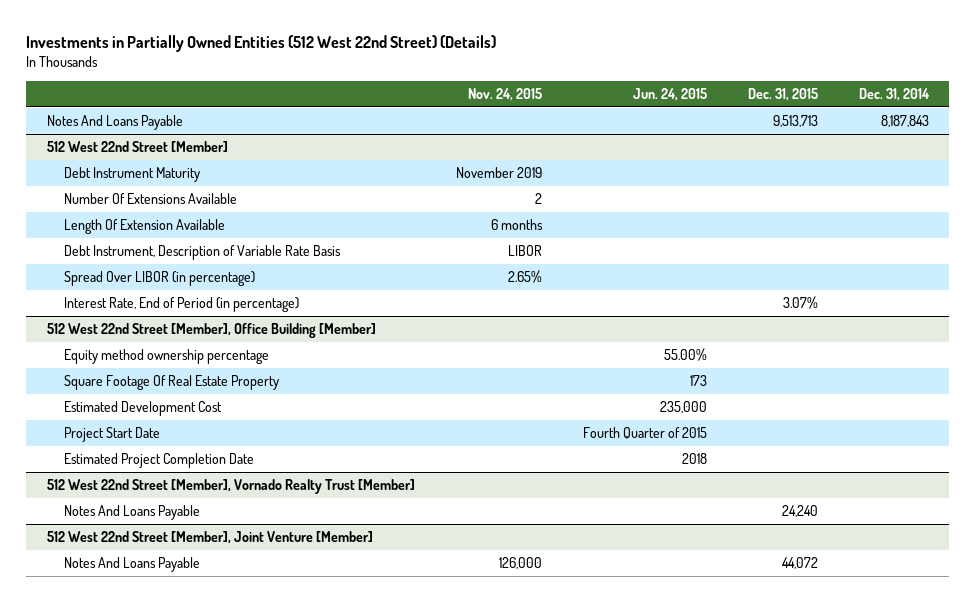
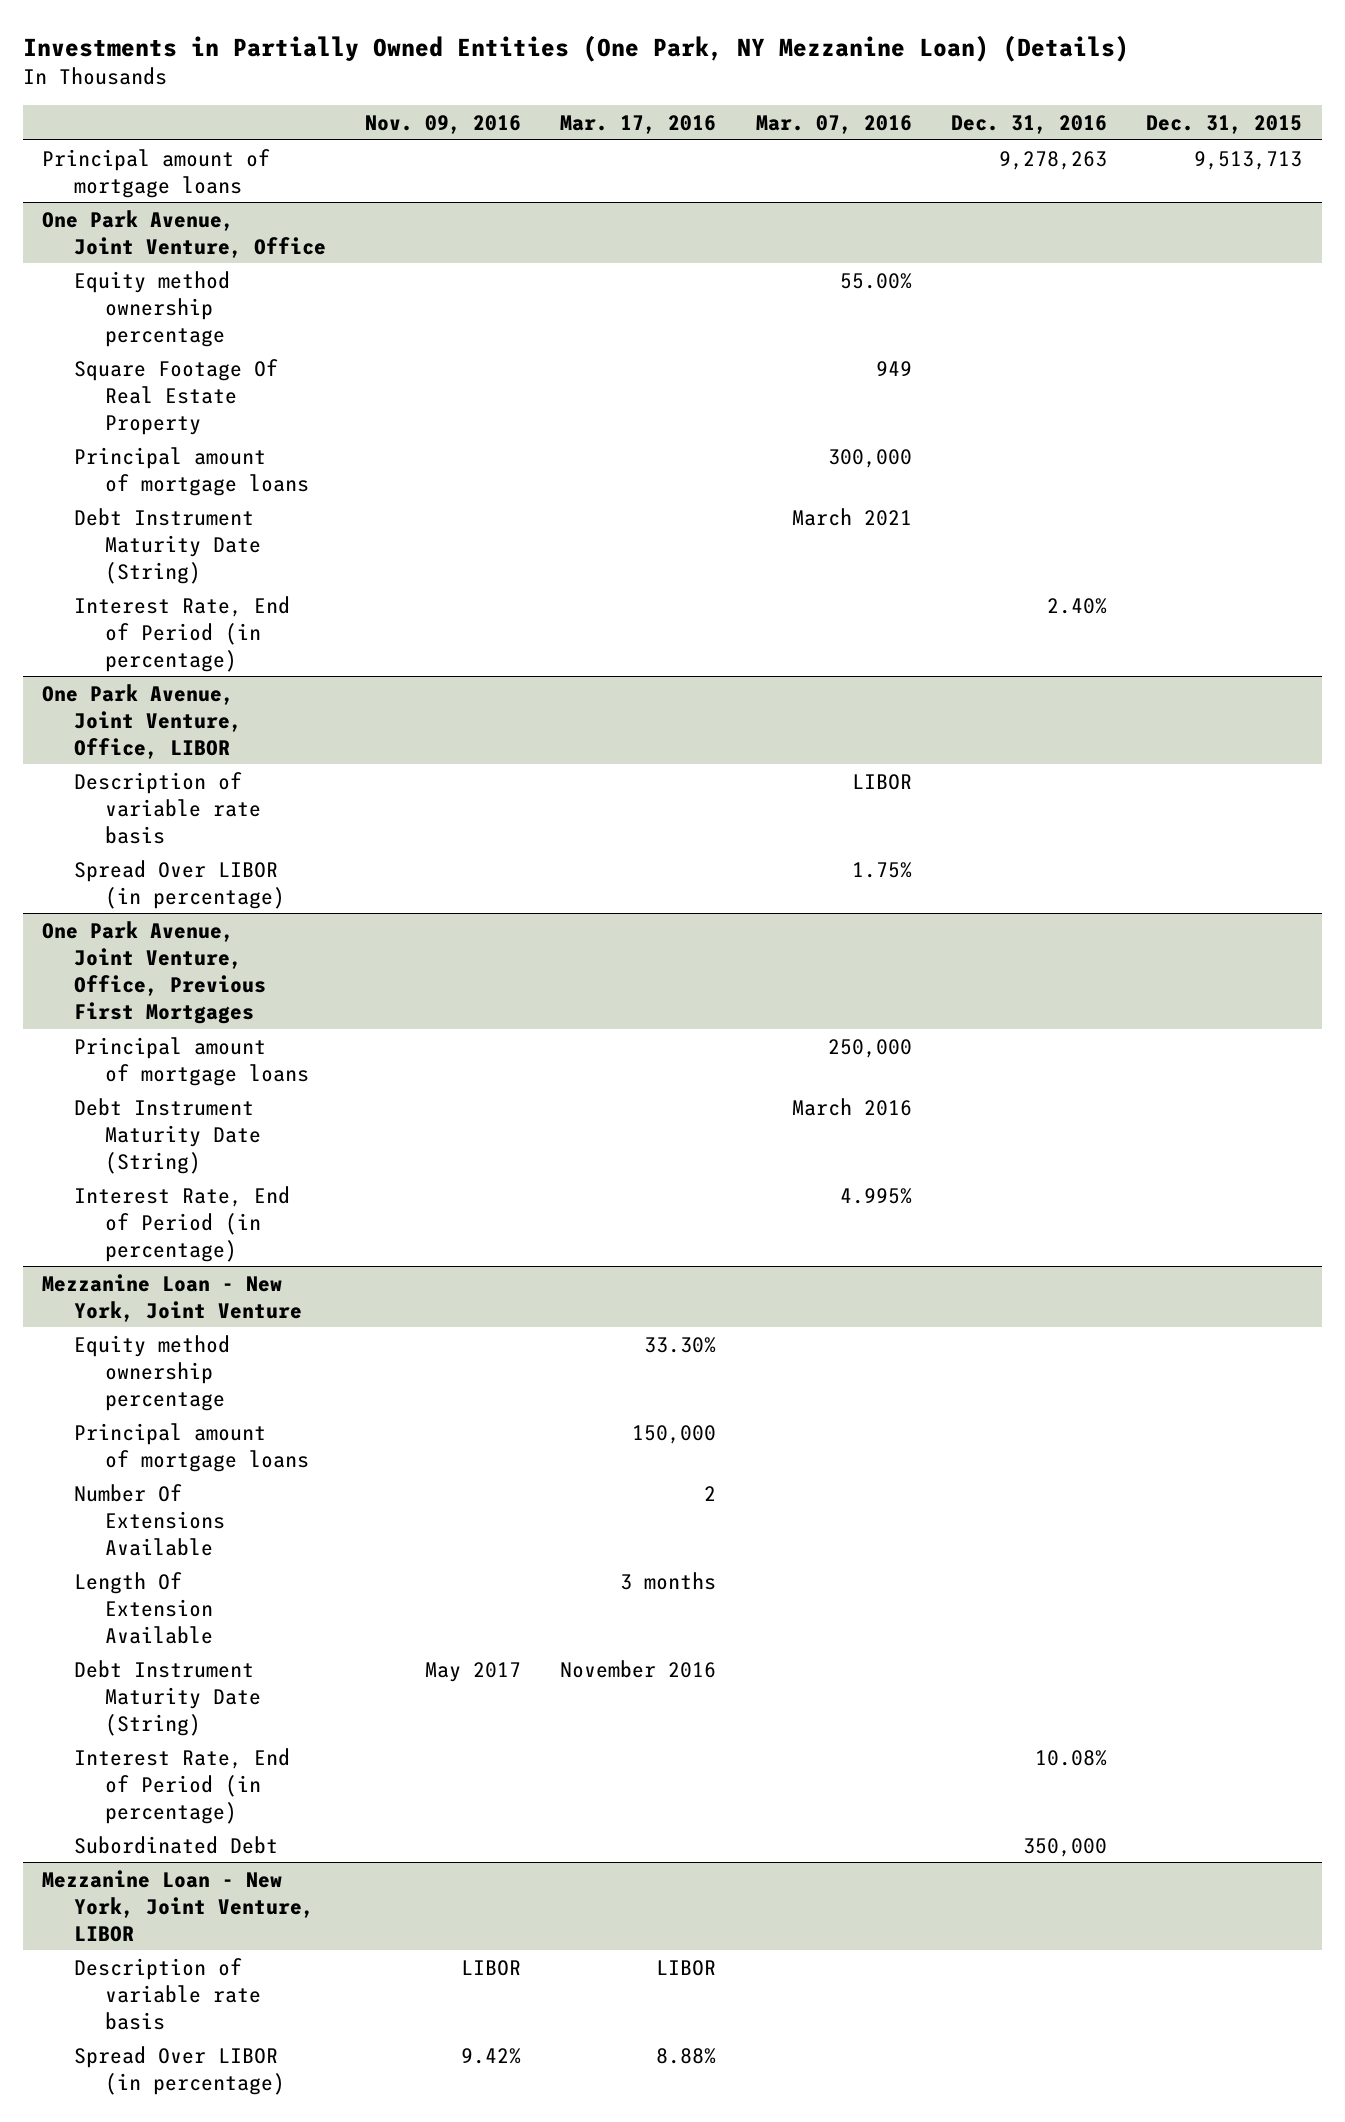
- Investments in Partially Owned Entities (512 West 22nd Street) (Details)
+ Investments in Partially Owned Entities (One Park, NY Mezzanine Loan) (Details)
- | Nov. 24, 2015 | Jun. 24, 2015 | Dec. 31, 2015 | Dec. 31, 2014
+ | Nov. 09, 2016 | Mar. 17, 2016 | Mar. 07, 2016 | Dec. 31, 2016 | Dec. 31, 2015
- Notes And Loans Payable | | | 9,513,713 | 8,187,843
- 512 West 22nd Street [Member]
- Debt Instrument Maturity | November 2019 | | |
- Number Of Extensions Available | 2 | | |
- Length Of Extension Available | 6 months | | |
- Debt Instrument, Description of Variable Rate Basis | LIBOR | | |
- Spread Over LIBOR (in percentage) | 2.65% | | |
- Interest Rate, End of Period (in percentage) | | | 3.07% |
- 512 West 22nd Street [Member], Office Building [Member]
- Equity method ownership percentage | | 55.00% | |
- Square Footage Of Real Estate Property | | 173 | |
- Estimated Development Cost | | 235,000 | |
- Project Start Date | | Fourth Quarter of 2015 | |
- Estimated Project Completion Date | | 2018 | |
- 512 West 22nd Street [Member], Vornado Realty Trust [Member]
- Notes And Loans Payable | | | 24,240 |
- 512 West 22nd Street [Member], Joint Venture [Member]
- Notes And Loans Payable | 126,000 | | 44,072 |
+ Principal amount of mortgage loans | | | | 9,278,263 | 9,513,713
+ One Park Avenue, Joint Venture, Office
+ Equity method ownership percentage | | | 55.00% | |
+ Square Footage Of Real Estate Property | | | 949 | |
+ Principal amount of mortgage loans | | | 300,000 | |
+ Debt Instrument Maturity Date (String) | | | March 2021 | |
+ Interest Rate, End of Period (in percentage) | | | | 2.40% |
+ One Park Avenue, Joint Venture, Office, LIBOR
+ Description of variable rate basis | | | LIBOR | |
+ Spread Over LIBOR (in percentage) | | | 1.75% | |
+ One Park Avenue, Joint Venture, Office, Previous First Mortgages
+ Principal amount of mortgage loans | | | 250,000 | |
+ Debt Instrument Maturity Date (String) | | | March 2016 | |
+ Interest Rate, End of Period (in percentage) | | | 4.995% | |
+ Mezzanine Loan - New York, Joint Venture
+ Equity method ownership percentage | | 33.30% | | |
+ Principal amount of mortgage loans | | 150,000 | | |
+ Number Of Extensions Available | | 2 | | |
+ Length Of Extension Available | | 3 months | | |
+ Debt Instrument Maturity Date (String) | May 2017 | November 2016 | | |
+ Interest Rate, End of Period (in percentage) | | | | 10.08% |
+ Subordinated Debt | | | | 350,000 |
+ Mezzanine Loan - New York, Joint Venture, LIBOR
+ Description of variable rate basis | LIBOR | LIBOR | | |
+ Spread Over LIBOR (in percentage) | 9.42% | 8.88% | | |

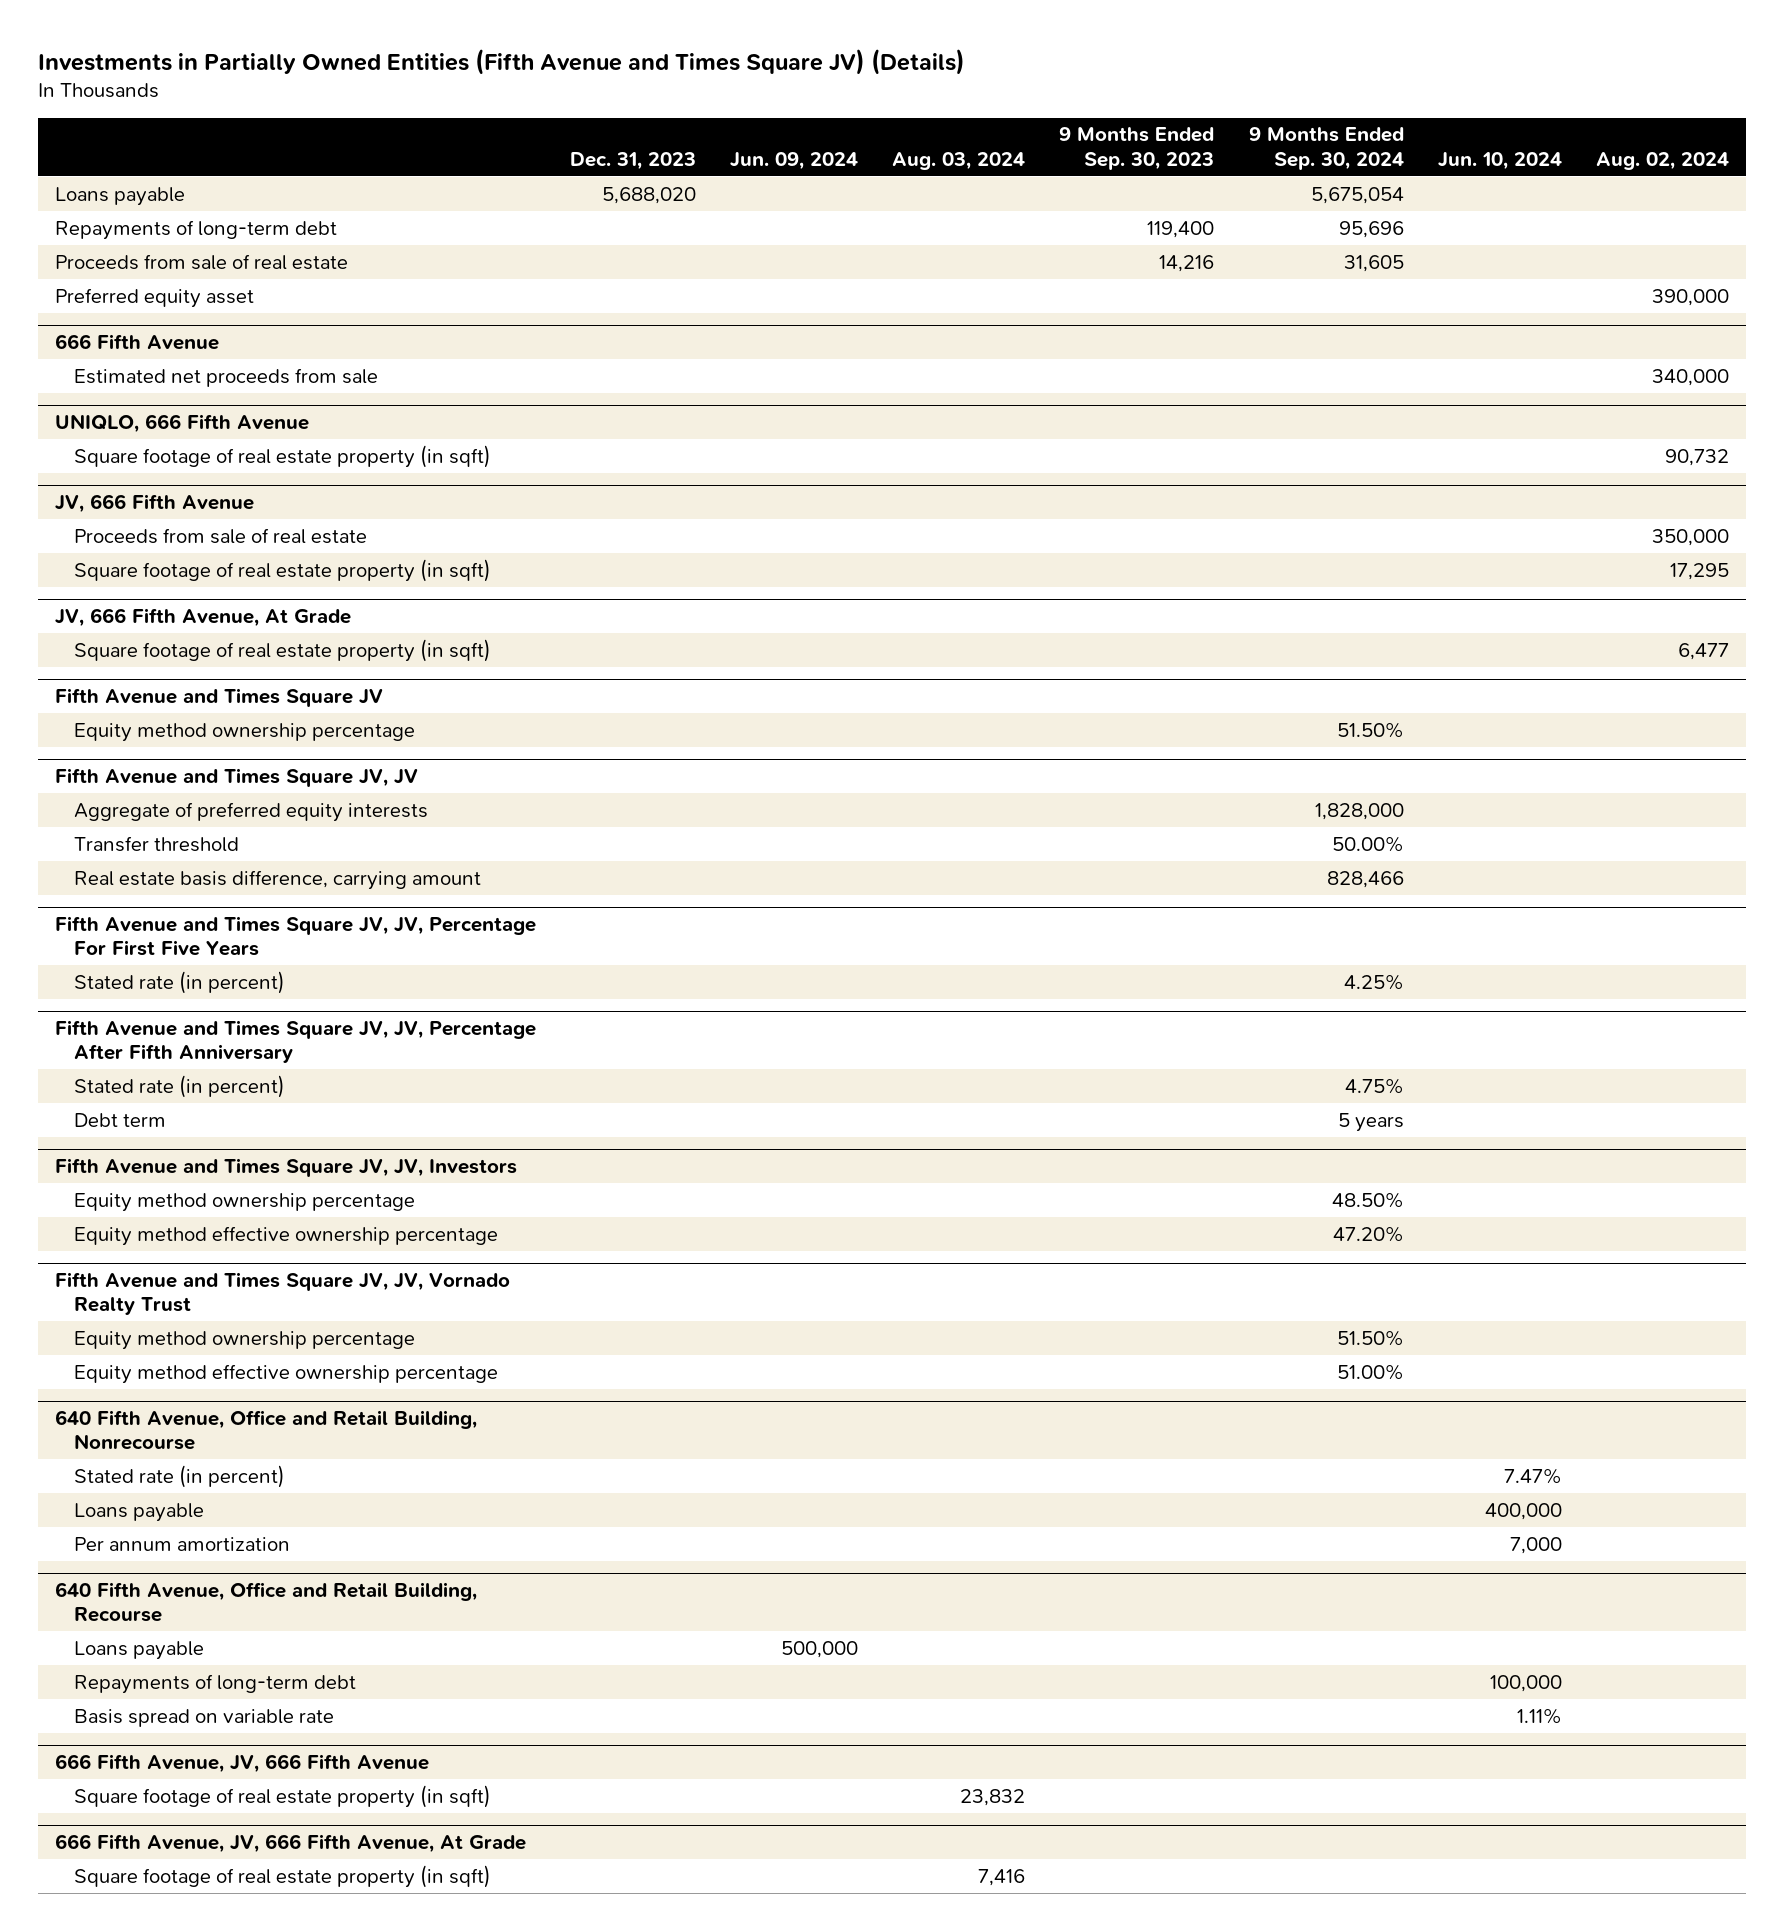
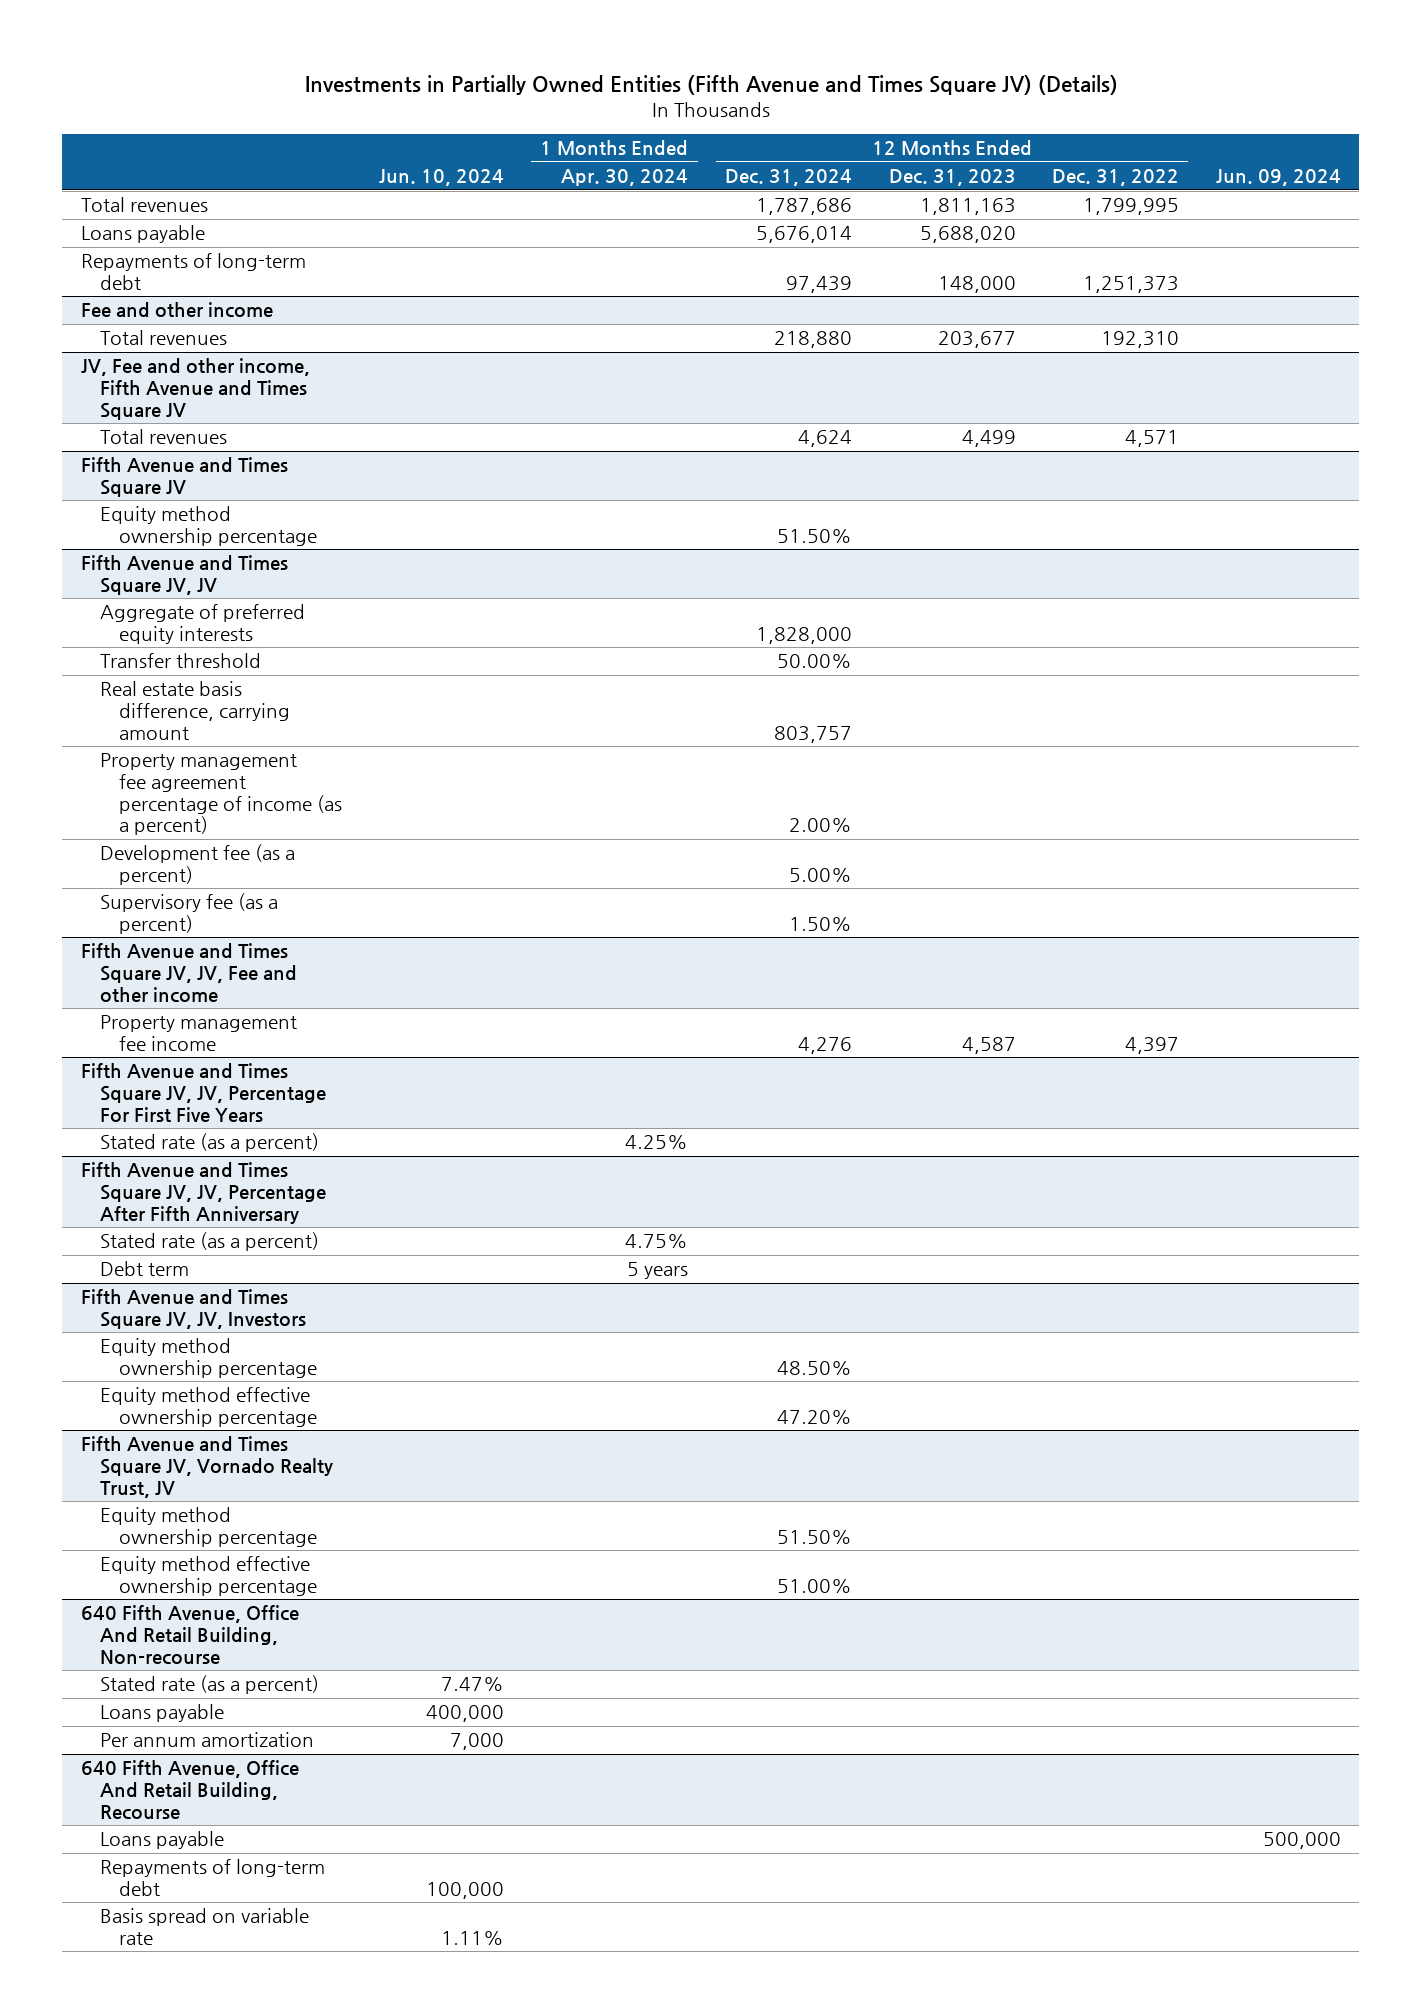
- | Dec. 31, 2023 | Jun. 09, 2024 | Aug. 03, 2024 | 9 Months Ended Sep. 30, 2023 | 9 Months Ended Sep. 30, 2024 | Jun. 10, 2024 | Aug. 02, 2024
+ | Jun. 10, 2024 | 1 Months Ended Apr. 30, 2024 | 12 Months Ended Dec. 31, 2024 | 12 Months Ended Dec. 31, 2023 | 12 Months Ended Dec. 31, 2022 | Jun. 09, 2024
+ Total revenues | | | 1,787,686 | 1,811,163 | 1,799,995 |
- Proceeds from sale of real estate | | | | 14,216 | 31,605 | |
- Preferred equity asset | | | | | | | 390,000
- 666 Fifth Avenue
- Estimated net proceeds from sale | | | | | | | 340,000
- UNIQLO, 666 Fifth Avenue
- Square footage of real estate property (in sqft) | | | | | | | 90,732
- JV, 666 Fifth Avenue
- Proceeds from sale of real estate | | | | | | | 350,000
- Square footage of real estate property (in sqft) | | | | | | | 17,295
- JV, 666 Fifth Avenue, At Grade
- Square footage of real estate property (in sqft) | | | | | | | 6,477
+ Fee and other income
+ Total revenues | | | 218,880 | 203,677 | 192,310 |
+ JV, Fee and other income, Fifth Avenue and Times Square JV
+ Total revenues | | | 4,624 | 4,499 | 4,571 |
@ Fifth Avenue and Times Square JV, JV
+ Property management fee agreement percentage of income (as a percent) | | | 2.00% | | |
+ Development fee (as a percent) | | | 5.00% | | |
+ Supervisory fee (as a percent) | | | 1.50% | | |
+ Fifth Avenue and Times Square JV, JV, Fee and other income
+ Property management fee income | | | 4,276 | 4,587 | 4,397 |
@ Fifth Avenue and Times Square JV, JV, Percentage For First Five Years
- Stated rate (in percent) | | | | | 4.25% | |
+ Stated rate (as a percent) | | 4.25% | | | |
@ Fifth Avenue and Times Square JV, JV, Percentage After Fifth Anniversary
- Stated rate (in percent) | | | | | 4.75% | |
+ Stated rate (as a percent) | | 4.75% | | | |
- Fifth Avenue and Times Square JV, JV, Vornado Realty Trust
+ Fifth Avenue and Times Square JV, Vornado Realty Trust, JV
- 640 Fifth Avenue, Office and Retail Building, Nonrecourse
- Stated rate (in percent) | | | | | | 7.47% |
+ 640 Fifth Avenue, Office And Retail Building, Non-recourse
+ Stated rate (as a percent) | 7.47% | | | | |
- 640 Fifth Avenue, Office and Retail Building, Recourse
+ 640 Fifth Avenue, Office And Retail Building, Recourse
- 666 Fifth Avenue, JV, 666 Fifth Avenue
- Square footage of real estate property (in sqft) | | | 23,832 | | | |
- 666 Fifth Avenue, JV, 666 Fifth Avenue, At Grade
- Square footage of real estate property (in sqft) | | | 7,416 | | | |

